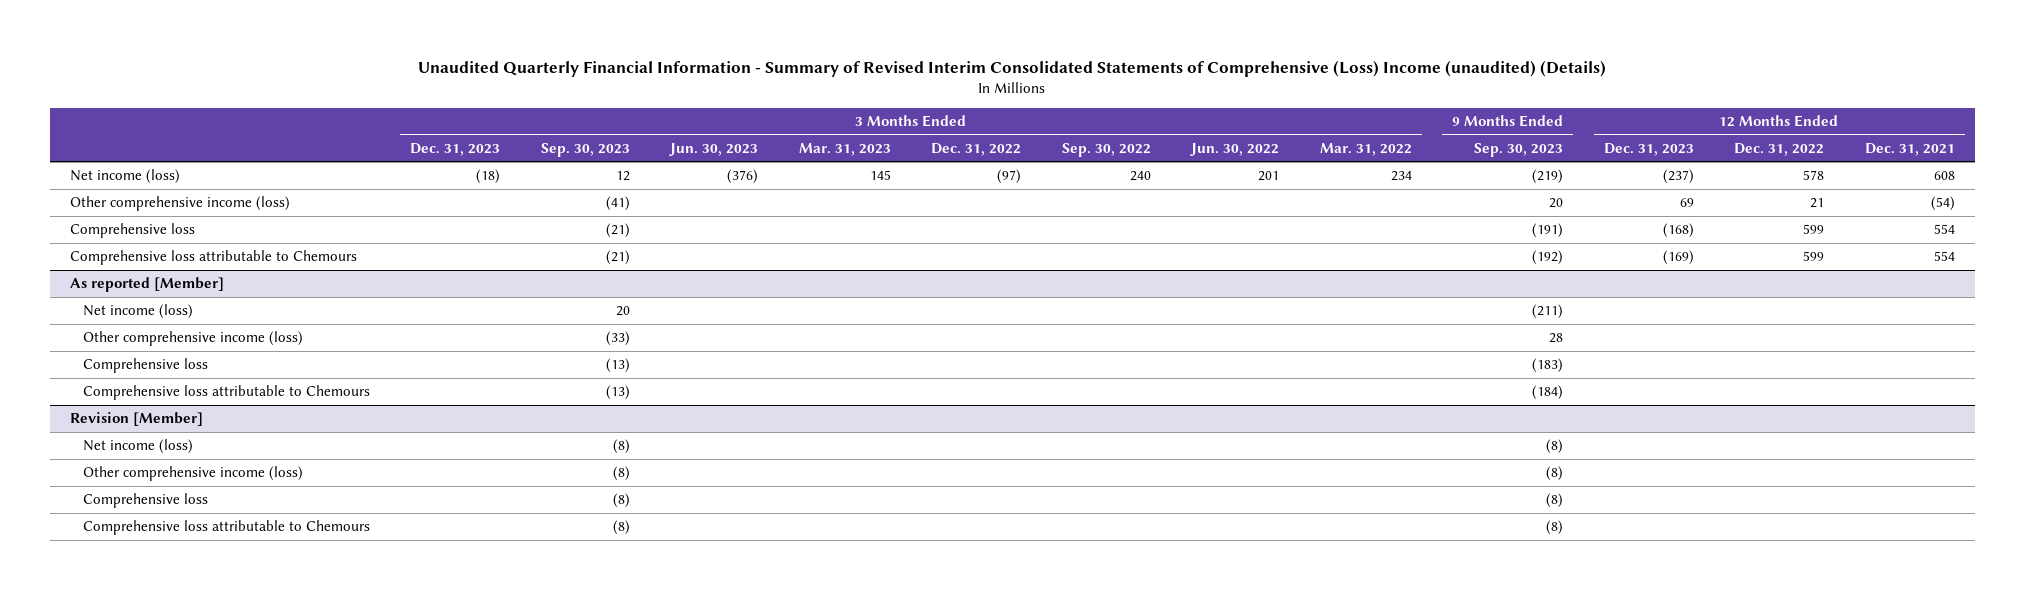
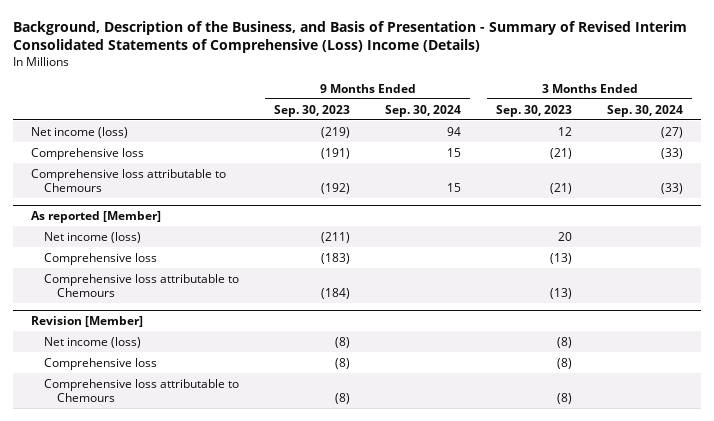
- Unaudited Quarterly Financial Information - Summary of Revised Interim Consolidated Statements of Comprehensive (Loss) Income (unaudited) (Details)
+ Background, Description of the Business, and Basis of Presentation - Summary of Revised Interim Consolidated Statements of Comprehensive (Loss) Income (Details)
- | 3 Months Ended Dec. 31, 2023 | 3 Months Ended Sep. 30, 2023 | 3 Months Ended Jun. 30, 2023 | 3 Months Ended Mar. 31, 2023 | 3 Months Ended Dec. 31, 2022 | 3 Months Ended Sep. 30, 2022 | 3 Months Ended Jun. 30, 2022 | 3 Months Ended Mar. 31, 2022 | 9 Months Ended Sep. 30, 2023 | 12 Months Ended Dec. 31, 2023 | 12 Months Ended Dec. 31, 2022 | 12 Months Ended Dec. 31, 2021
+ | 9 Months Ended Sep. 30, 2023 | 9 Months Ended Sep. 30, 2024 | 3 Months Ended Sep. 30, 2023 | 3 Months Ended Sep. 30, 2024
- Other comprehensive income (loss) | | (41) | | | | | | | 20 | 69 | 21 | (54)
@ As reported [Member]
- Other comprehensive income (loss) | | (33) | | | | | | | 28 | | |
@ Revision [Member]
- Other comprehensive income (loss) | | (8) | | | | | | | (8) | | |

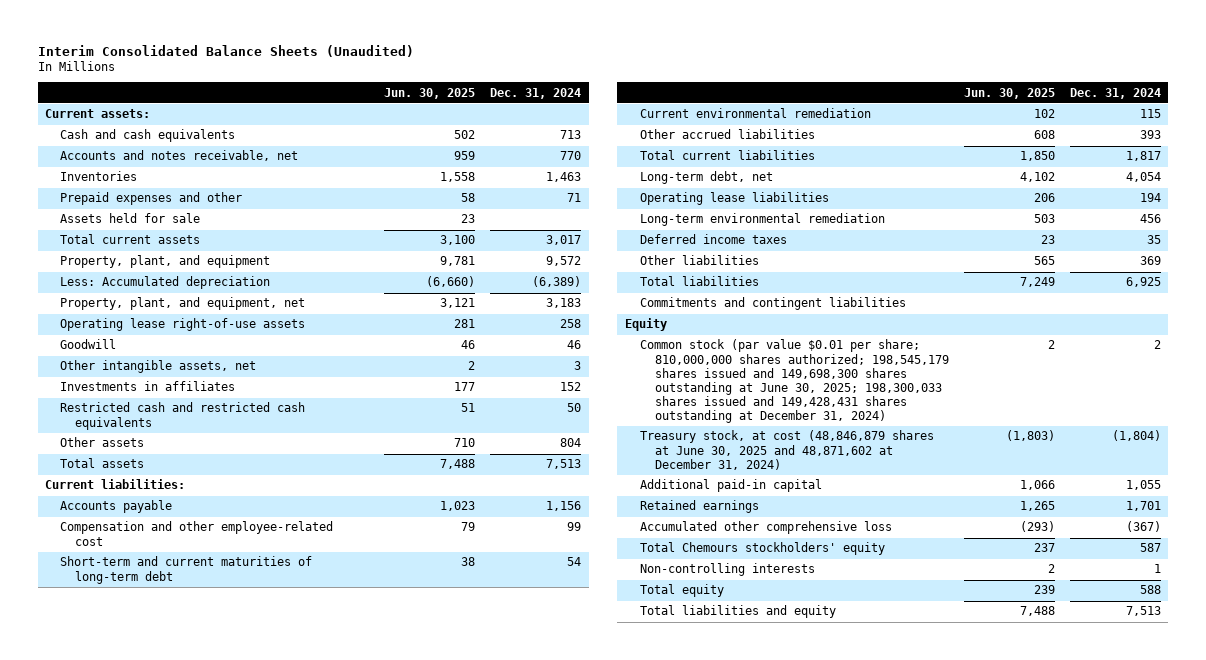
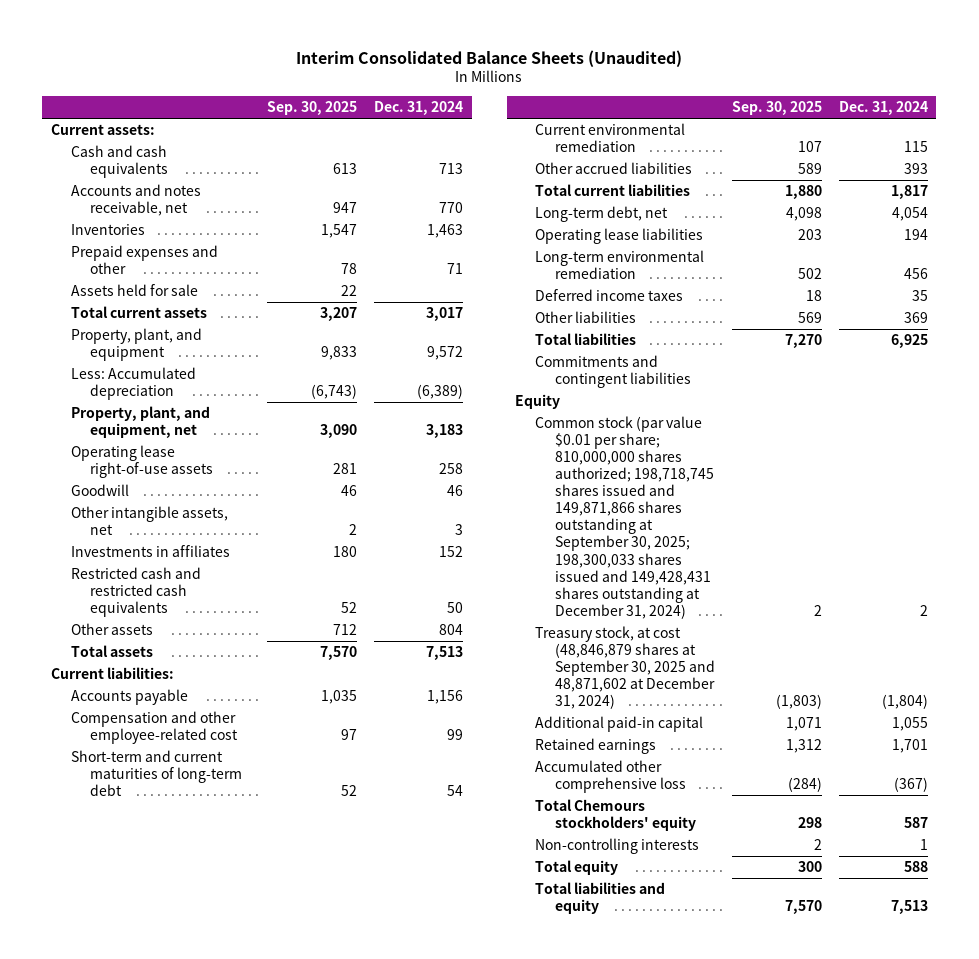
- | Jun. 30, 2025 | Dec. 31, 2024
+ | Sep. 30, 2025 | Dec. 31, 2024
- Common stock (par value $0.01 per share; 810,000,000 shares authorized; 198,545,179 shares issued and 149,698,300 shares outstanding at June 30, 2025; 198,300,033 shares issued and 149,428,431 shares outstanding at December 31, 2024) | 2 | 2
- Treasury stock, at cost (48,846,879 shares at June 30, 2025 and 48,871,602 at December 31, 2024) | (1,803) | (1,804)
+ Common stock (par value $0.01 per share; 810,000,000 shares authorized; 198,718,745 shares issued and 149,871,866 shares outstanding at September 30, 2025; 198,300,033 shares issued and 149,428,431 shares outstanding at December 31, 2024) | 2 | 2
+ Treasury stock, at cost (48,846,879 shares at September 30, 2025 and 48,871,602 at December 31, 2024) | (1,803) | (1,804)

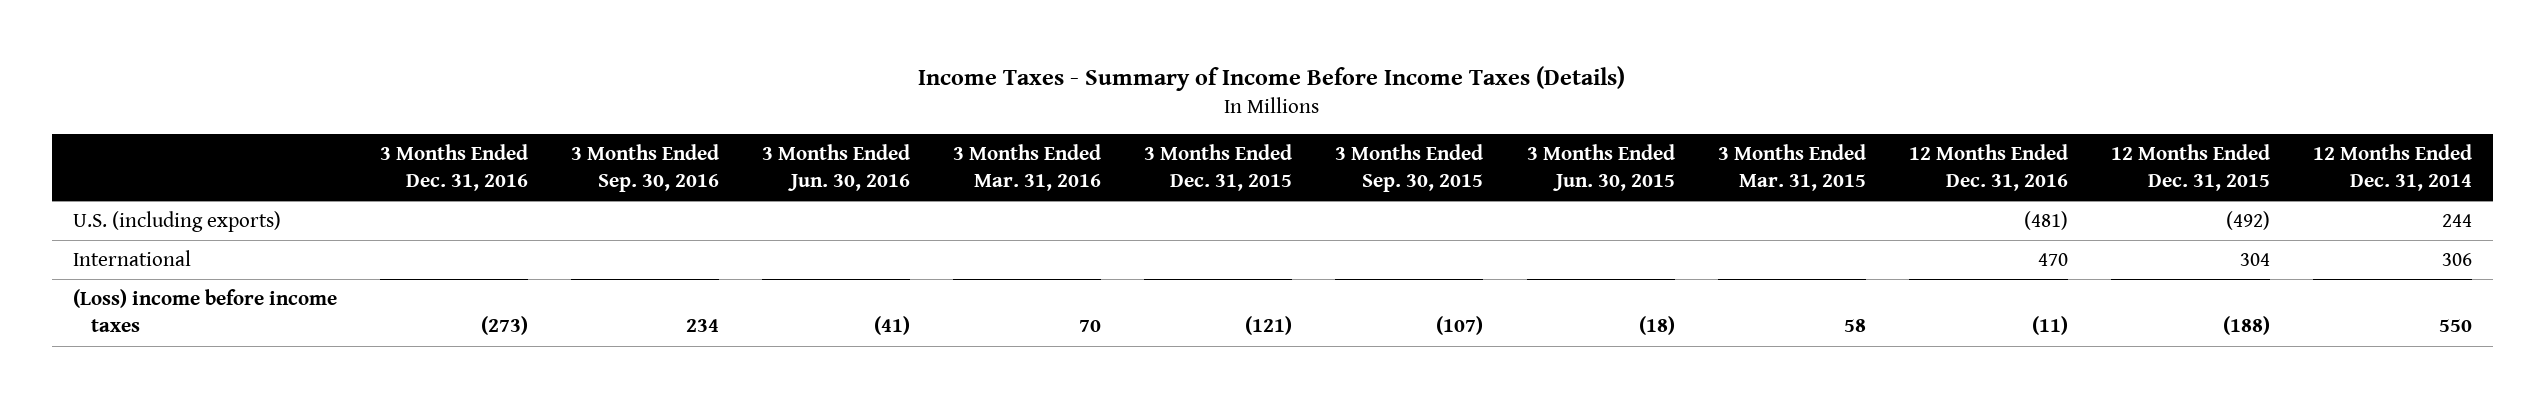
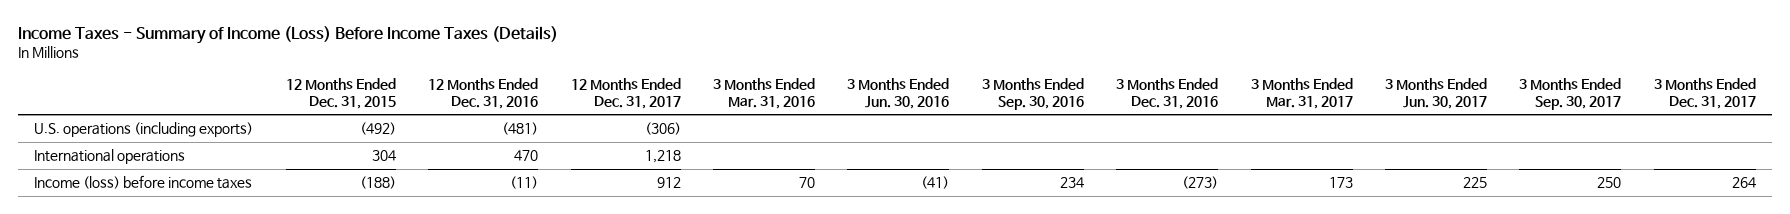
- Income Taxes - Summary of Income Before Income Taxes (Details)
+ Income Taxes - Summary of Income (Loss) Before Income Taxes (Details)
- | 3 Months Ended Dec. 31, 2016 | 3 Months Ended Sep. 30, 2016 | 3 Months Ended Jun. 30, 2016 | 3 Months Ended Mar. 31, 2016 | 3 Months Ended Dec. 31, 2015 | 3 Months Ended Sep. 30, 2015 | 3 Months Ended Jun. 30, 2015 | 3 Months Ended Mar. 31, 2015 | 12 Months Ended Dec. 31, 2016 | 12 Months Ended Dec. 31, 2015 | 12 Months Ended Dec. 31, 2014
+ | 12 Months Ended Dec. 31, 2015 | 12 Months Ended Dec. 31, 2016 | 12 Months Ended Dec. 31, 2017 | 3 Months Ended Mar. 31, 2016 | 3 Months Ended Jun. 30, 2016 | 3 Months Ended Sep. 30, 2016 | 3 Months Ended Dec. 31, 2016 | 3 Months Ended Mar. 31, 2017 | 3 Months Ended Jun. 30, 2017 | 3 Months Ended Sep. 30, 2017 | 3 Months Ended Dec. 31, 2017
- U.S. (including exports) | | | | | | | | | (481) | (492) | 244
- International | | | | | | | | | 470 | 304 | 306
- (Loss) income before income taxes | (273) | 234 | (41) | 70 | (121) | (107) | (18) | 58 | (11) | (188) | 550
+ U.S. operations (including exports) | (492) | (481) | (306) | | | | | | | |
+ International operations | 304 | 470 | 1,218 | | | | | | | |
+ Income (loss) before income taxes | (188) | (11) | 912 | 70 | (41) | 234 | (273) | 173 | 225 | 250 | 264

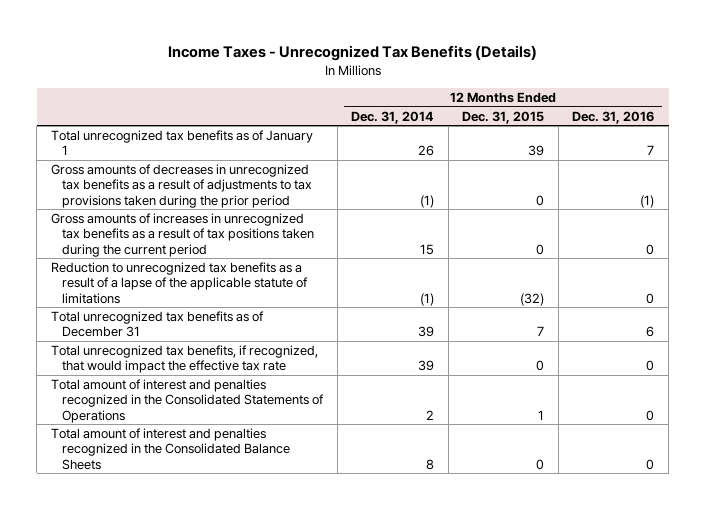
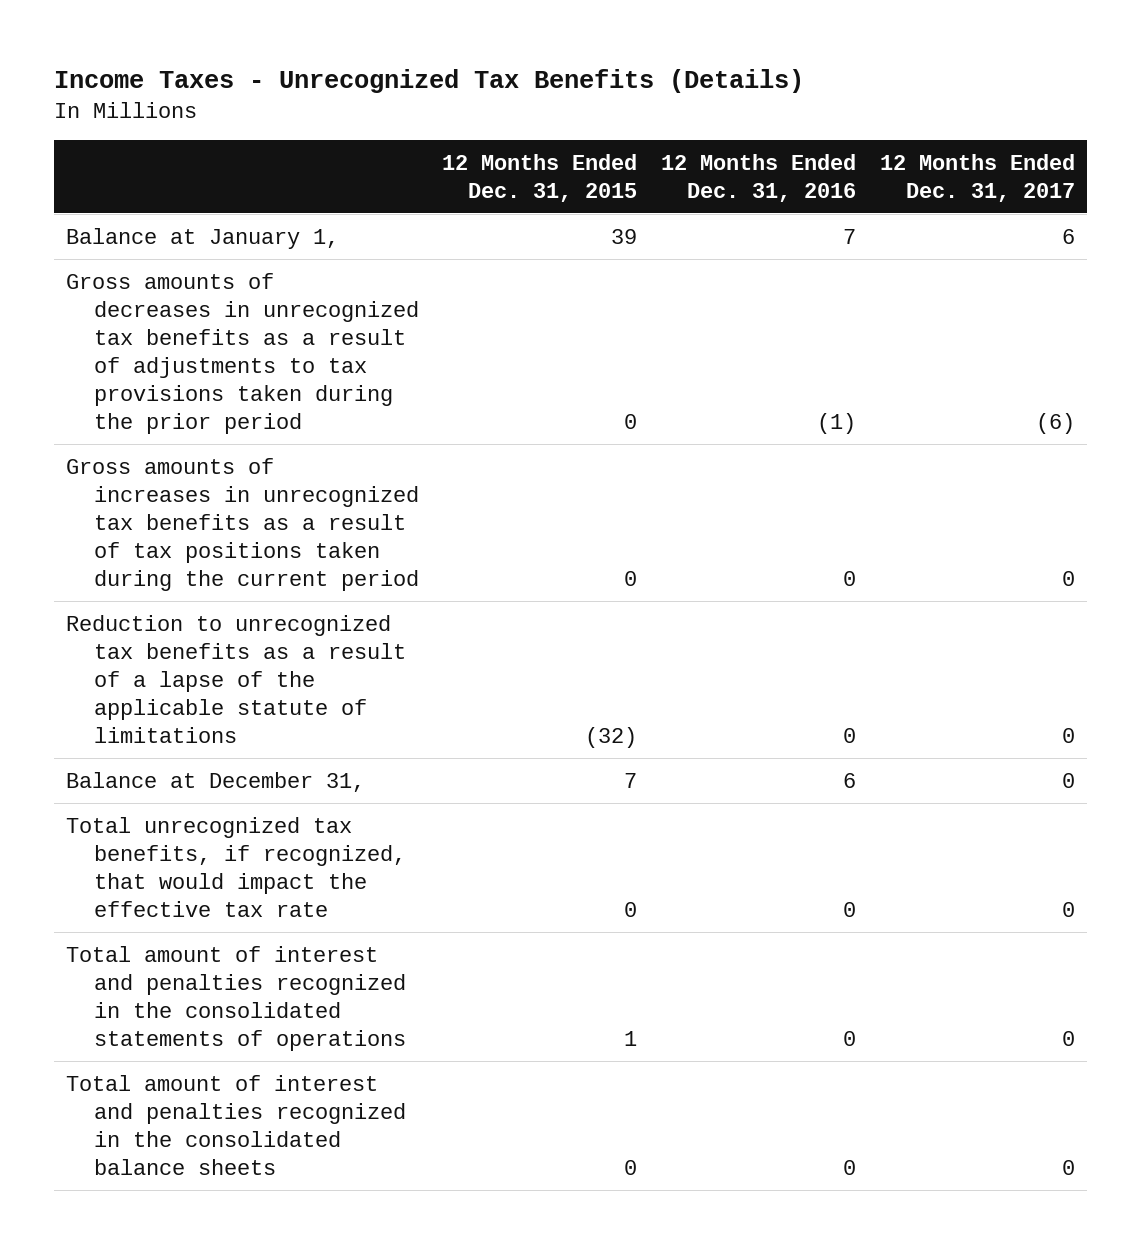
- | 12 Months Ended Dec. 31, 2014 | 12 Months Ended Dec. 31, 2015 | 12 Months Ended Dec. 31, 2016
+ | 12 Months Ended Dec. 31, 2015 | 12 Months Ended Dec. 31, 2016 | 12 Months Ended Dec. 31, 2017
- Total unrecognized tax benefits as of January 1 | 26 | 39 | 7
+ Balance at January 1, | 39 | 7 | 6
- Total unrecognized tax benefits as of December 31 | 39 | 7 | 6
+ Balance at December 31, | 7 | 6 | 0
- Total amount of interest and penalties recognized in the Consolidated Statements of Operations | 2 | 1 | 0
- Total amount of interest and penalties recognized in the Consolidated Balance Sheets | 8 | 0 | 0
+ Total amount of interest and penalties recognized in the consolidated statements of operations | 1 | 0 | 0
+ Total amount of interest and penalties recognized in the consolidated balance sheets | 0 | 0 | 0

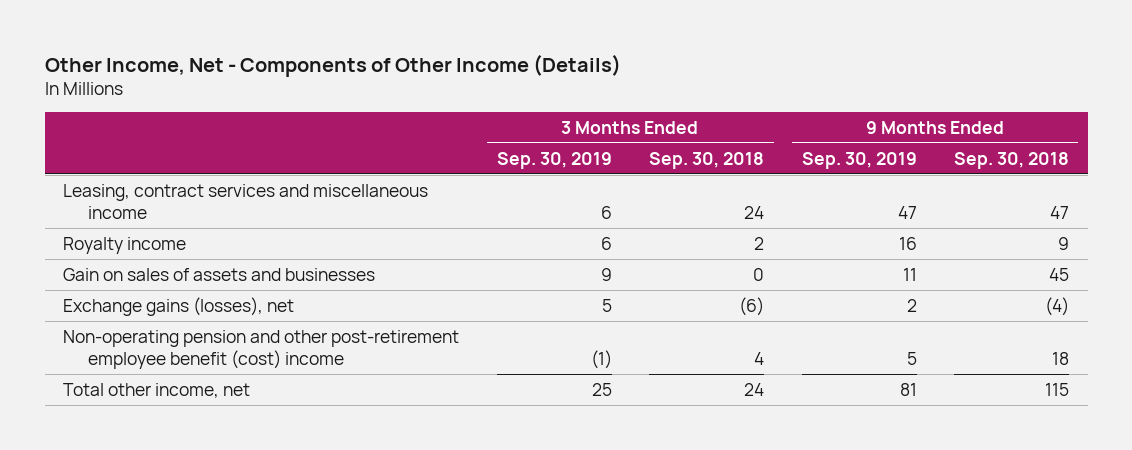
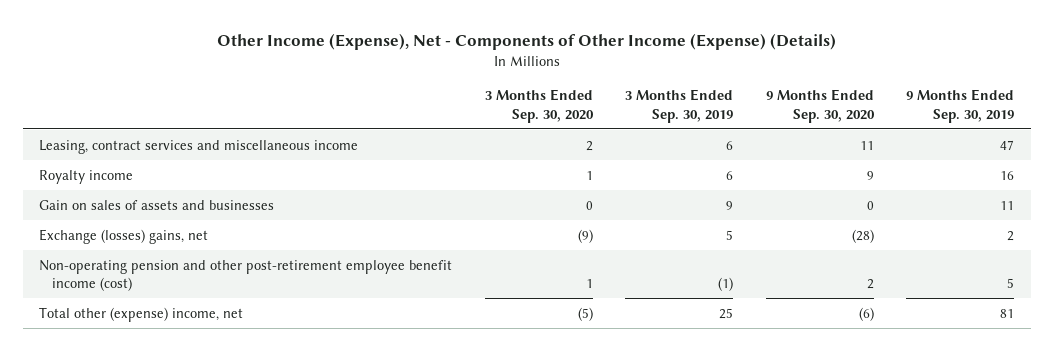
- Other Income, Net - Components of Other Income (Details)
+ Other Income (Expense), Net - Components of Other Income (Expense) (Details)
- | 3 Months Ended Sep. 30, 2019 | 3 Months Ended Sep. 30, 2018 | 9 Months Ended Sep. 30, 2019 | 9 Months Ended Sep. 30, 2018
+ | 3 Months Ended Sep. 30, 2020 | 3 Months Ended Sep. 30, 2019 | 9 Months Ended Sep. 30, 2020 | 9 Months Ended Sep. 30, 2019
- Exchange gains (losses), net | 5 | (6) | 2 | (4)
- Non-operating pension and other post-retirement employee benefit (cost) income | (1) | 4 | 5 | 18
- Total other income, net | 25 | 24 | 81 | 115
+ Exchange (losses) gains, net | (9) | 5 | (28) | 2
+ Non-operating pension and other post-retirement employee benefit income (cost) | 1 | (1) | 2 | 5
+ Total other (expense) income, net | (5) | 25 | (6) | 81

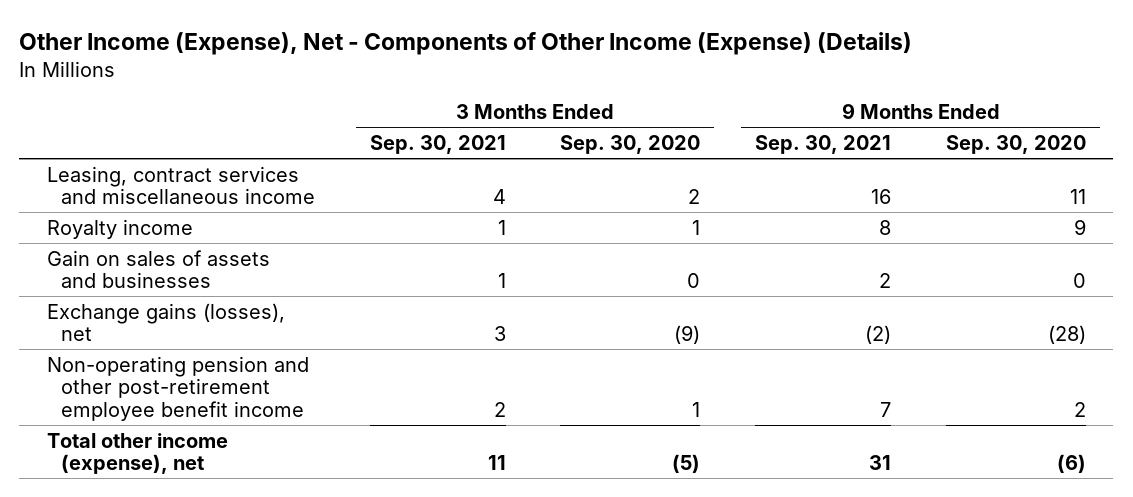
- | 3 Months Ended Sep. 30, 2020 | 3 Months Ended Sep. 30, 2019 | 9 Months Ended Sep. 30, 2020 | 9 Months Ended Sep. 30, 2019
+ | 3 Months Ended Sep. 30, 2021 | 3 Months Ended Sep. 30, 2020 | 9 Months Ended Sep. 30, 2021 | 9 Months Ended Sep. 30, 2020
- Exchange (losses) gains, net | (9) | 5 | (28) | 2
- Non-operating pension and other post-retirement employee benefit income (cost) | 1 | (1) | 2 | 5
- Total other (expense) income, net | (5) | 25 | (6) | 81
+ Exchange gains (losses), net | 3 | (9) | (2) | (28)
+ Non-operating pension and other post-retirement employee benefit income | 2 | 1 | 7 | 2
+ Total other income (expense), net | 11 | (5) | 31 | (6)

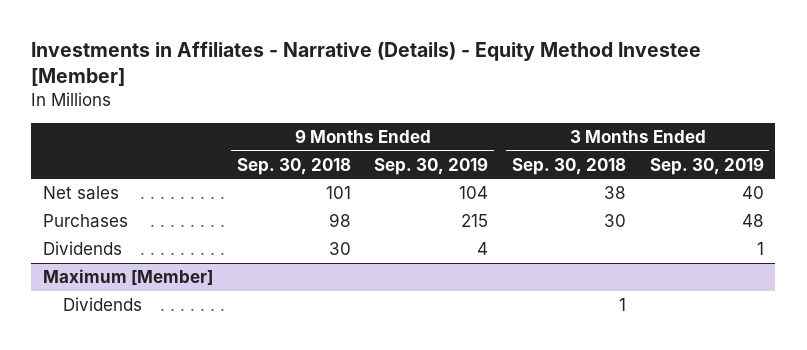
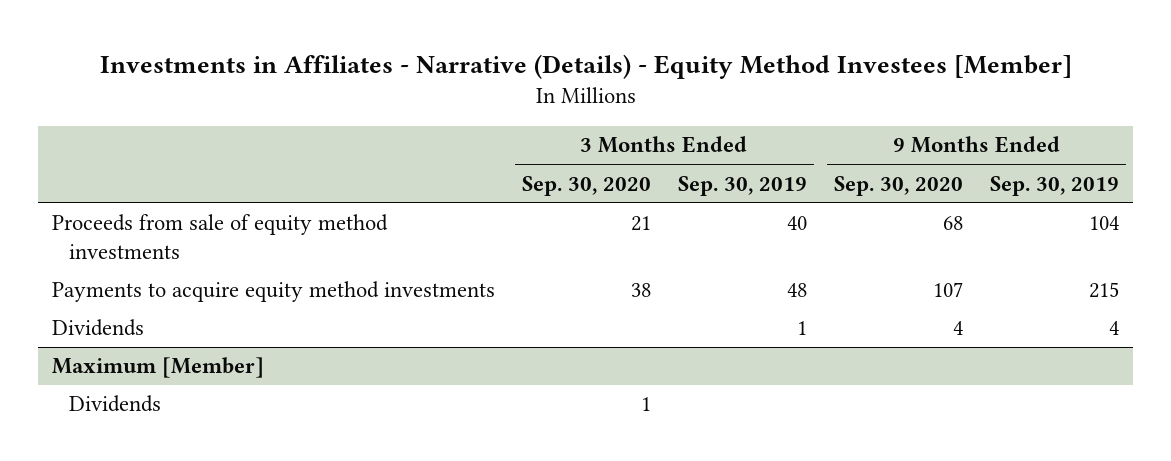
- Investments in Affiliates - Narrative (Details) - Equity Method Investee [Member]
+ Investments in Affiliates - Narrative (Details) - Equity Method Investees [Member]
- | 9 Months Ended Sep. 30, 2018 | 9 Months Ended Sep. 30, 2019 | 3 Months Ended Sep. 30, 2018 | 3 Months Ended Sep. 30, 2019
+ | 3 Months Ended Sep. 30, 2020 | 3 Months Ended Sep. 30, 2019 | 9 Months Ended Sep. 30, 2020 | 9 Months Ended Sep. 30, 2019
- Net sales | 101 | 104 | 38 | 40
- Purchases | 98 | 215 | 30 | 48
+ Proceeds from sale of equity method investments | 21 | 40 | 68 | 104
+ Payments to acquire equity method investments | 38 | 48 | 107 | 215

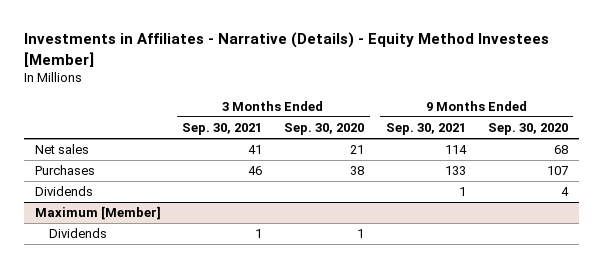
- | 3 Months Ended Sep. 30, 2020 | 3 Months Ended Sep. 30, 2019 | 9 Months Ended Sep. 30, 2020 | 9 Months Ended Sep. 30, 2019
+ | 3 Months Ended Sep. 30, 2021 | 3 Months Ended Sep. 30, 2020 | 9 Months Ended Sep. 30, 2021 | 9 Months Ended Sep. 30, 2020
- Proceeds from sale of equity method investments | 21 | 40 | 68 | 104
- Payments to acquire equity method investments | 38 | 48 | 107 | 215
+ Net sales | 41 | 21 | 114 | 68
+ Purchases | 46 | 38 | 133 | 107

